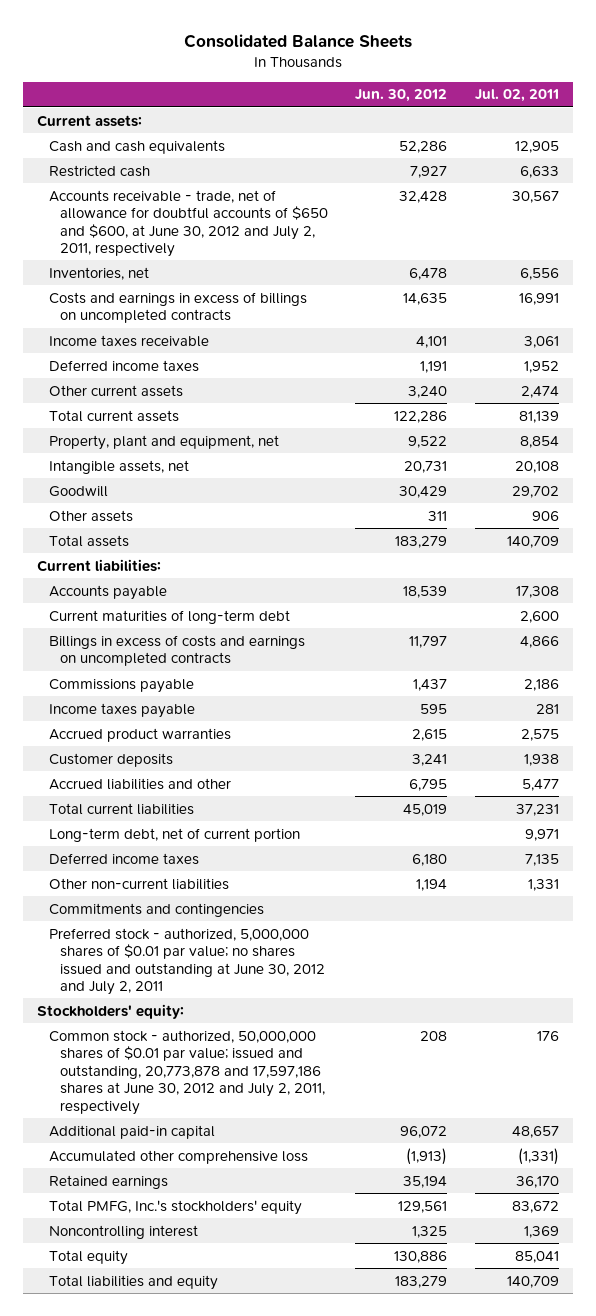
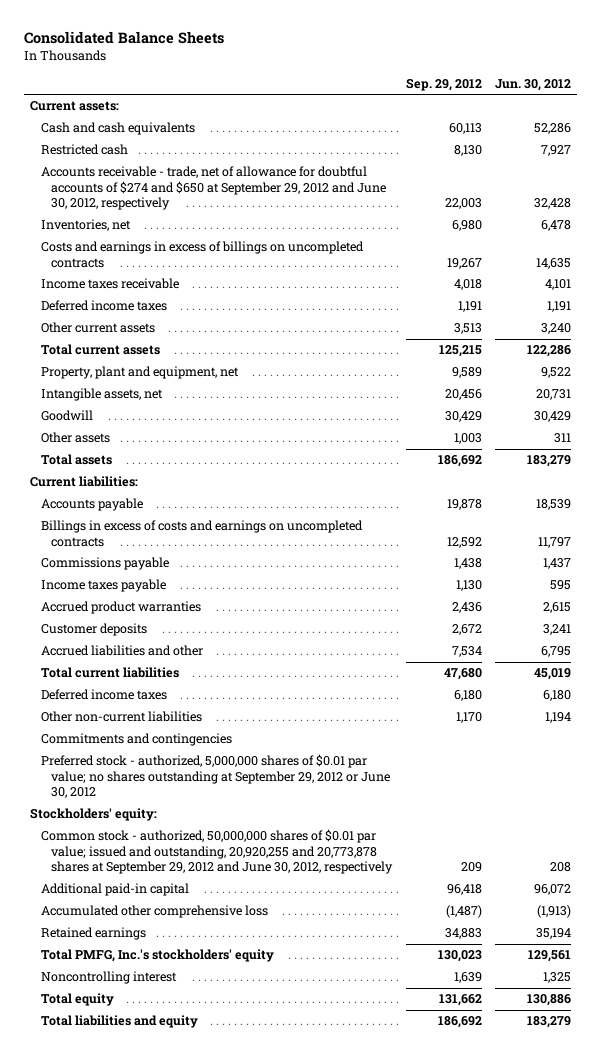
- | Jun. 30, 2012 | Jul. 02, 2011
+ | Sep. 29, 2012 | Jun. 30, 2012
- Accounts receivable - trade, net of allowance for doubtful accounts of $650 and $600, at June 30, 2012 and July 2, 2011, respectively | 32,428 | 30,567
+ Accounts receivable - trade, net of allowance for doubtful accounts of $274 and $650 at September 29, 2012 and June 30, 2012, respectively | 22,003 | 32,428
- Current maturities of long-term debt | | 2,600
- Long-term debt, net of current portion | | 9,971
- Preferred stock - authorized, 5,000,000 shares of $0.01 par value; no shares issued and outstanding at June 30, 2012 and July 2, 2011
+ Preferred stock - authorized, 5,000,000 shares of $0.01 par value; no shares outstanding at September 29, 2012 or June 30, 2012
- Common stock - authorized, 50,000,000 shares of $0.01 par value; issued and outstanding, 20,773,878 and 17,597,186 shares at June 30, 2012 and July 2, 2011, respectively | 208 | 176
+ Common stock - authorized, 50,000,000 shares of $0.01 par value; issued and outstanding, 20,920,255 and 20,773,878 shares at September 29, 2012 and June 30, 2012, respectively | 209 | 208

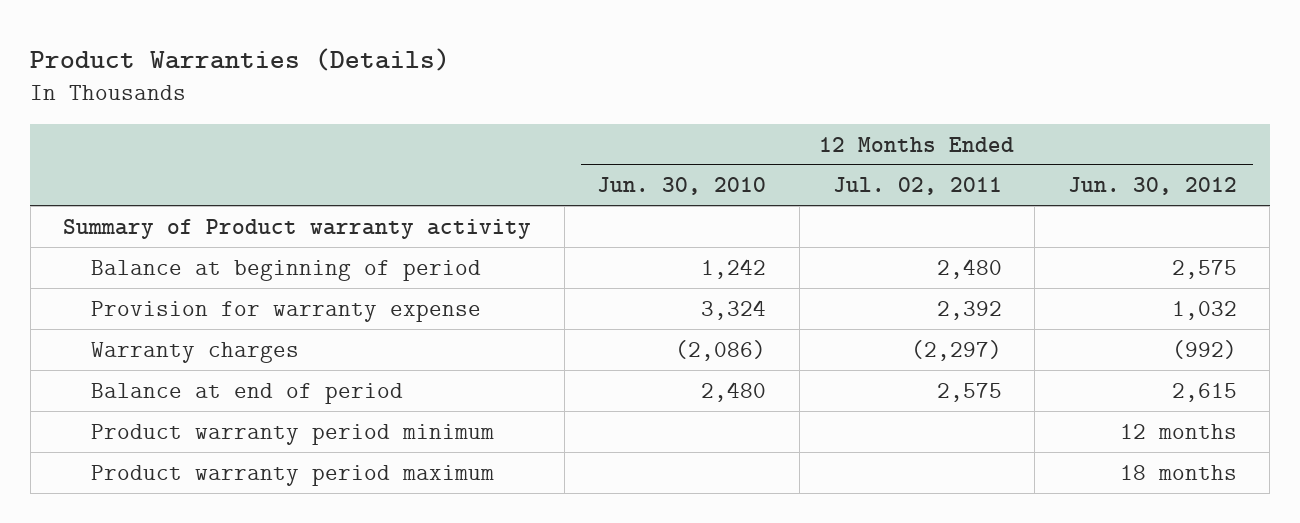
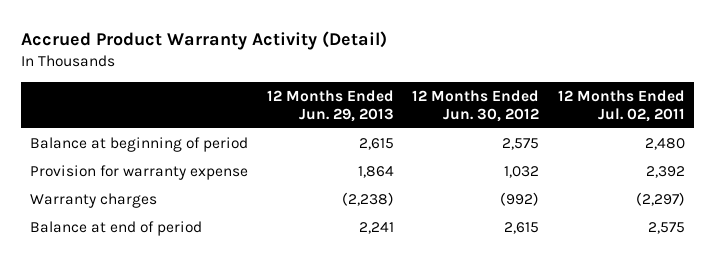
- Product Warranties (Details)
+ Accrued Product Warranty Activity (Detail)
- | 12 Months Ended Jun. 30, 2010 | 12 Months Ended Jul. 02, 2011 | 12 Months Ended Jun. 30, 2012
+ | 12 Months Ended Jun. 29, 2013 | 12 Months Ended Jun. 30, 2012 | 12 Months Ended Jul. 02, 2011
- Summary of Product warranty activity
- Product warranty period minimum | | | 12 months
- Product warranty period maximum | | | 18 months

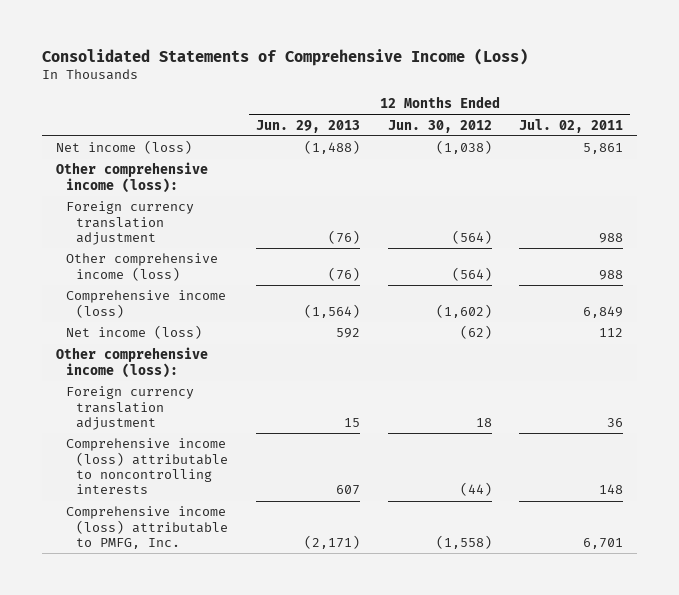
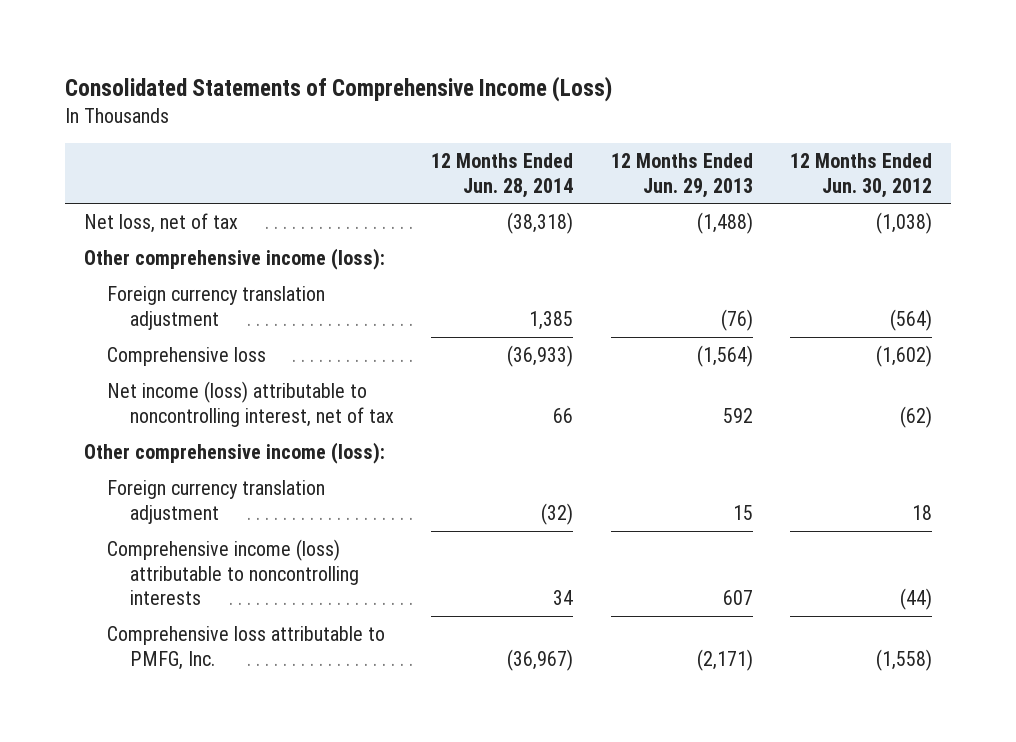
- | 12 Months Ended Jun. 29, 2013 | 12 Months Ended Jun. 30, 2012 | 12 Months Ended Jul. 02, 2011
+ | 12 Months Ended Jun. 28, 2014 | 12 Months Ended Jun. 29, 2013 | 12 Months Ended Jun. 30, 2012
- Net income (loss) | (1,488) | (1,038) | 5,861
+ Net loss, net of tax | (38,318) | (1,488) | (1,038)
- Other comprehensive income (loss) | (76) | (564) | 988
- Comprehensive income (loss) | (1,564) | (1,602) | 6,849
- Net income (loss) | 592 | (62) | 112
+ Comprehensive loss | (36,933) | (1,564) | (1,602)
+ Net income (loss) attributable to noncontrolling interest, net of tax | 66 | 592 | (62)
- Comprehensive income (loss) attributable to PMFG, Inc. | (2,171) | (1,558) | 6,701
+ Comprehensive loss attributable to PMFG, Inc. | (36,967) | (2,171) | (1,558)

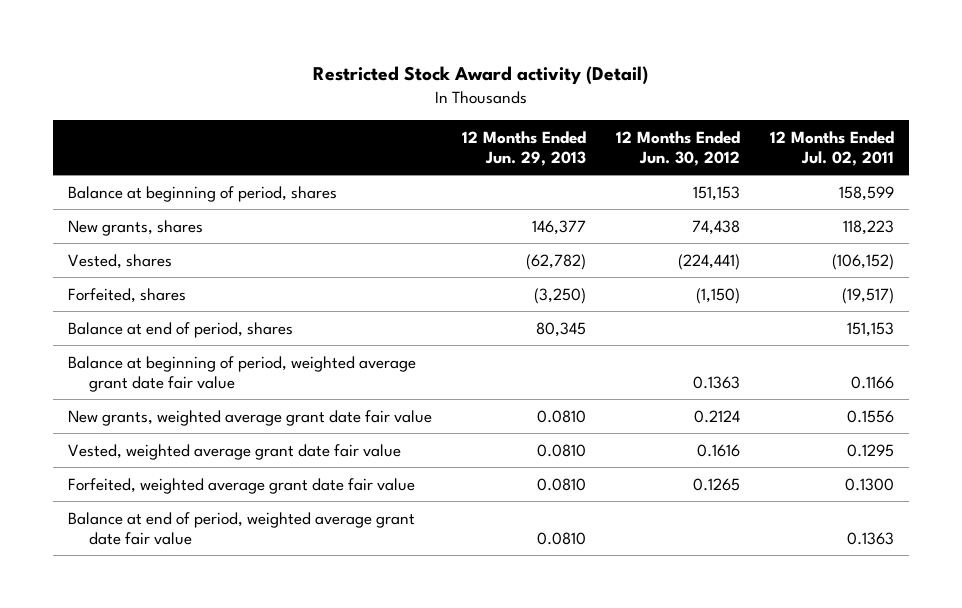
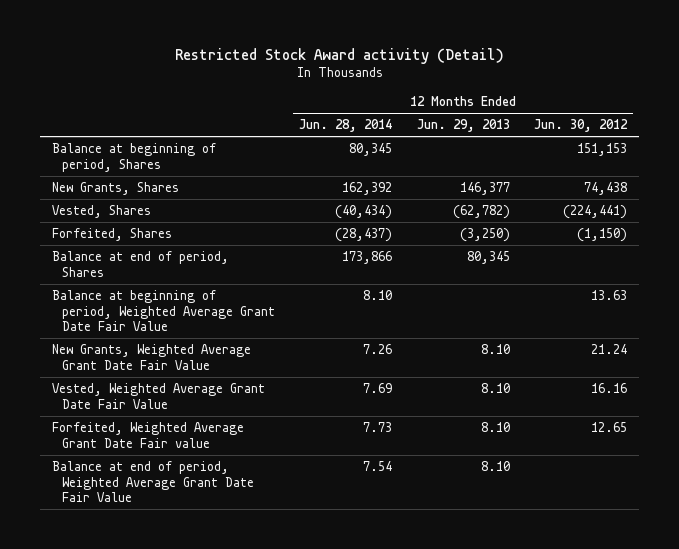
- | 12 Months Ended Jun. 29, 2013 | 12 Months Ended Jun. 30, 2012 | 12 Months Ended Jul. 02, 2011
+ | 12 Months Ended Jun. 28, 2014 | 12 Months Ended Jun. 29, 2013 | 12 Months Ended Jun. 30, 2012
- Balance at beginning of period, shares | | 151,153 | 158,599
- New grants, shares | 146,377 | 74,438 | 118,223
- Vested, shares | (62,782) | (224,441) | (106,152)
- Forfeited, shares | (3,250) | (1,150) | (19,517)
- Balance at end of period, shares | 80,345 | | 151,153
- Balance at beginning of period, weighted average grant date fair value | | 0.1363 | 0.1166
- New grants, weighted average grant date fair value | 0.0810 | 0.2124 | 0.1556
- Vested, weighted average grant date fair value | 0.0810 | 0.1616 | 0.1295
- Forfeited, weighted average grant date fair value | 0.0810 | 0.1265 | 0.1300
- Balance at end of period, weighted average grant date fair value | 0.0810 | | 0.1363
+ Balance at beginning of period, Shares | 80,345 | | 151,153
+ New Grants, Shares | 162,392 | 146,377 | 74,438
+ Vested, Shares | (40,434) | (62,782) | (224,441)
+ Forfeited, Shares | (28,437) | (3,250) | (1,150)
+ Balance at end of period, Shares | 173,866 | 80,345 |
+ Balance at beginning of period, Weighted Average Grant Date Fair Value | 8.10 | | 13.63
+ New Grants, Weighted Average Grant Date Fair Value | 7.26 | 8.10 | 21.24
+ Vested, Weighted Average Grant Date Fair Value | 7.69 | 8.10 | 16.16
+ Forfeited, Weighted Average Grant Date Fair value | 7.73 | 8.10 | 12.65
+ Balance at end of period, Weighted Average Grant Date Fair Value | 7.54 | 8.10 |

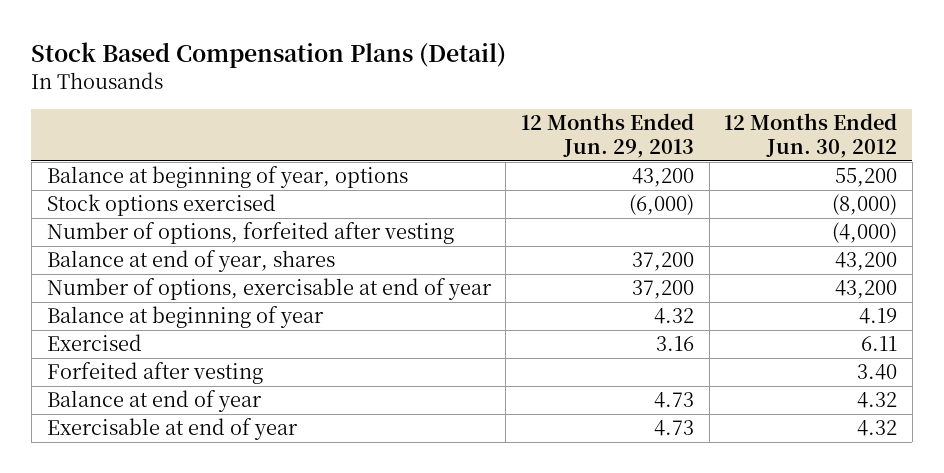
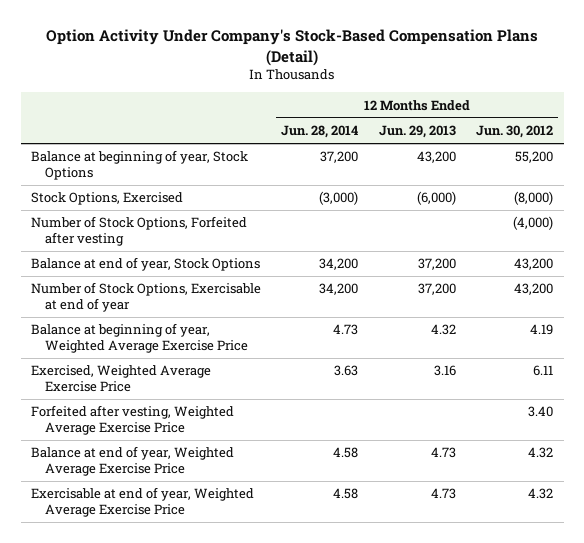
- Stock Based Compensation Plans (Detail)
+ Option Activity Under Company's Stock-Based Compensation Plans (Detail)
- | 12 Months Ended Jun. 29, 2013 | 12 Months Ended Jun. 30, 2012
+ | 12 Months Ended Jun. 28, 2014 | 12 Months Ended Jun. 29, 2013 | 12 Months Ended Jun. 30, 2012
- Balance at beginning of year, options | 43,200 | 55,200
- Stock options exercised | (6,000) | (8,000)
- Number of options, forfeited after vesting | | (4,000)
- Balance at end of year, shares | 37,200 | 43,200
- Number of options, exercisable at end of year | 37,200 | 43,200
- Balance at beginning of year | 4.32 | 4.19
- Exercised | 3.16 | 6.11
- Forfeited after vesting | | 3.40
- Balance at end of year | 4.73 | 4.32
- Exercisable at end of year | 4.73 | 4.32
+ Balance at beginning of year, Stock Options | 37,200 | 43,200 | 55,200
+ Stock Options, Exercised | (3,000) | (6,000) | (8,000)
+ Number of Stock Options, Forfeited after vesting | | | (4,000)
+ Balance at end of year, Stock Options | 34,200 | 37,200 | 43,200
+ Number of Stock Options, Exercisable at end of year | 34,200 | 37,200 | 43,200
+ Balance at beginning of year, Weighted Average Exercise Price | 4.73 | 4.32 | 4.19
+ Exercised, Weighted Average Exercise Price | 3.63 | 3.16 | 6.11
+ Forfeited after vesting, Weighted Average Exercise Price | | | 3.40
+ Balance at end of year, Weighted Average Exercise Price | 4.58 | 4.73 | 4.32
+ Exercisable at end of year, Weighted Average Exercise Price | 4.58 | 4.73 | 4.32

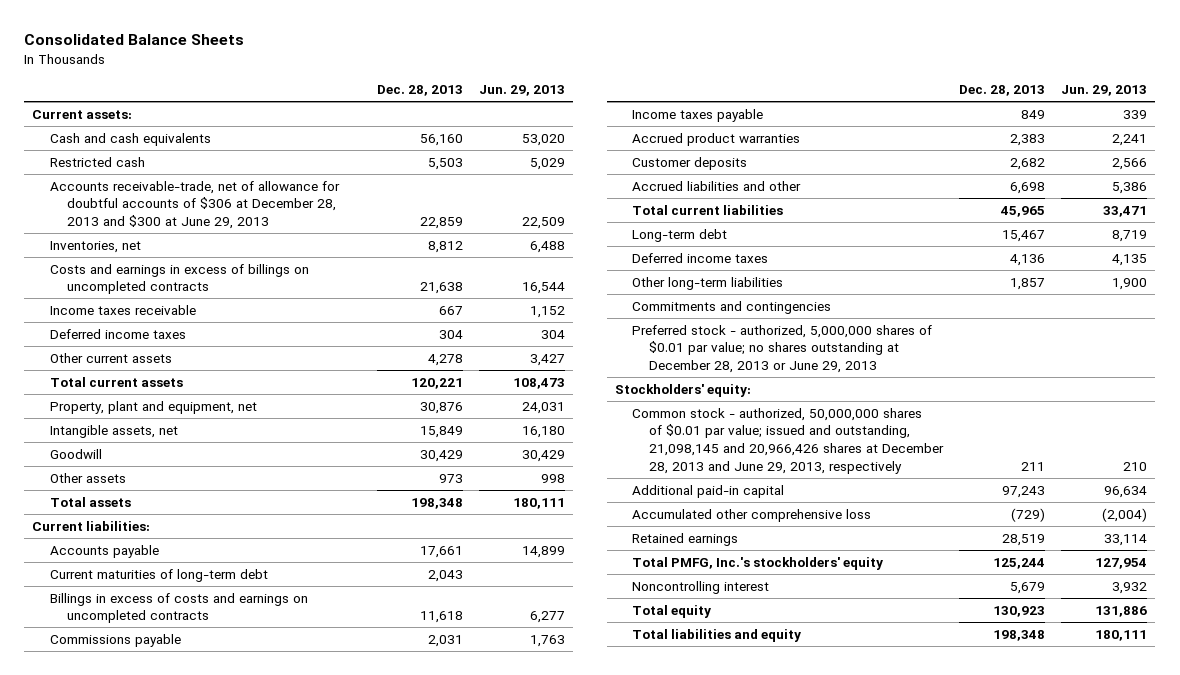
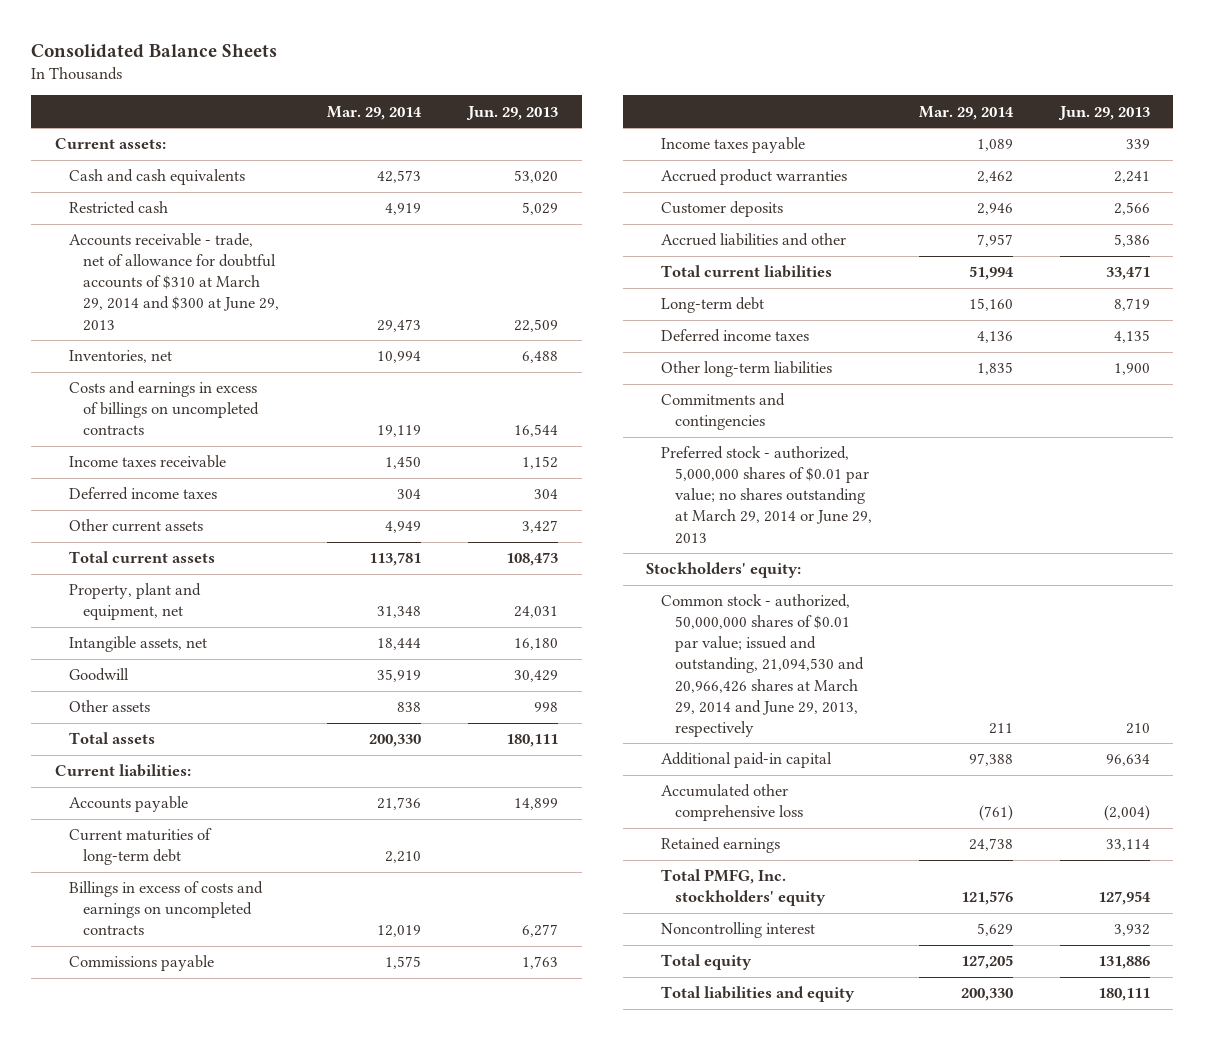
- | Dec. 28, 2013 | Jun. 29, 2013
+ | Mar. 29, 2014 | Jun. 29, 2013
- Accounts receivable-trade, net of allowance for doubtful accounts of $306 at December 28, 2013 and $300 at June 29, 2013 | 22,859 | 22,509
+ Accounts receivable - trade, net of allowance for doubtful accounts of $310 at March 29, 2014 and $300 at June 29, 2013 | 29,473 | 22,509
- Preferred stock - authorized, 5,000,000 shares of $0.01 par value; no shares outstanding at December 28, 2013 or June 29, 2013
+ Preferred stock - authorized, 5,000,000 shares of $0.01 par value; no shares outstanding at March 29, 2014 or June 29, 2013
- Common stock - authorized, 50,000,000 shares of $0.01 par value; issued and outstanding, 21,098,145 and 20,966,426 shares at December 28, 2013 and June 29, 2013, respectively | 211 | 210
+ Common stock - authorized, 50,000,000 shares of $0.01 par value; issued and outstanding, 21,094,530 and 20,966,426 shares at March 29, 2014 and June 29, 2013, respectively | 211 | 210
- Total PMFG, Inc.'s stockholders' equity | 125,244 | 127,954
+ Total PMFG, Inc. stockholders' equity | 121,576 | 127,954

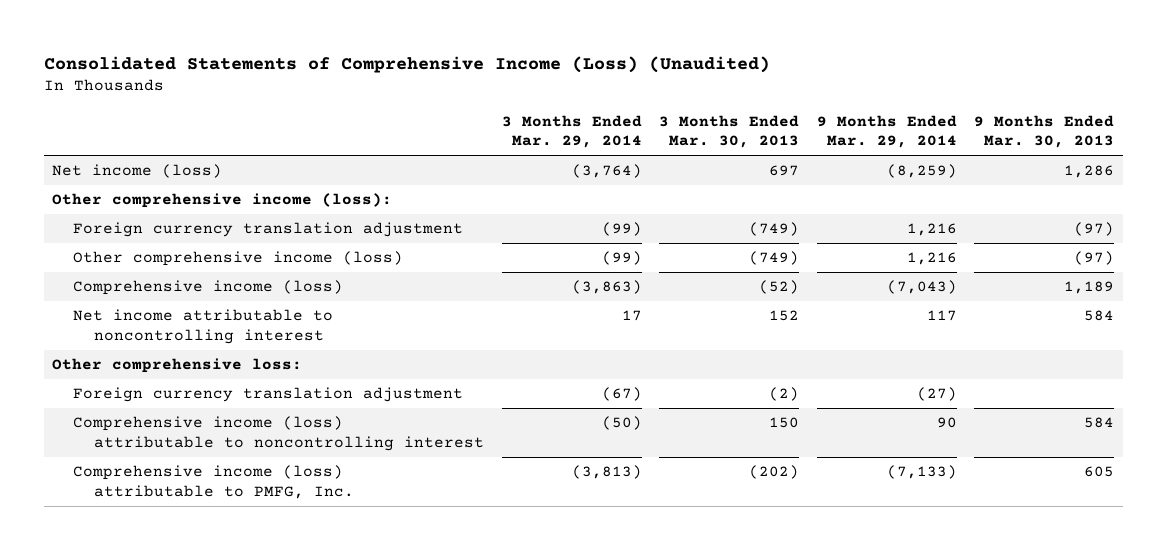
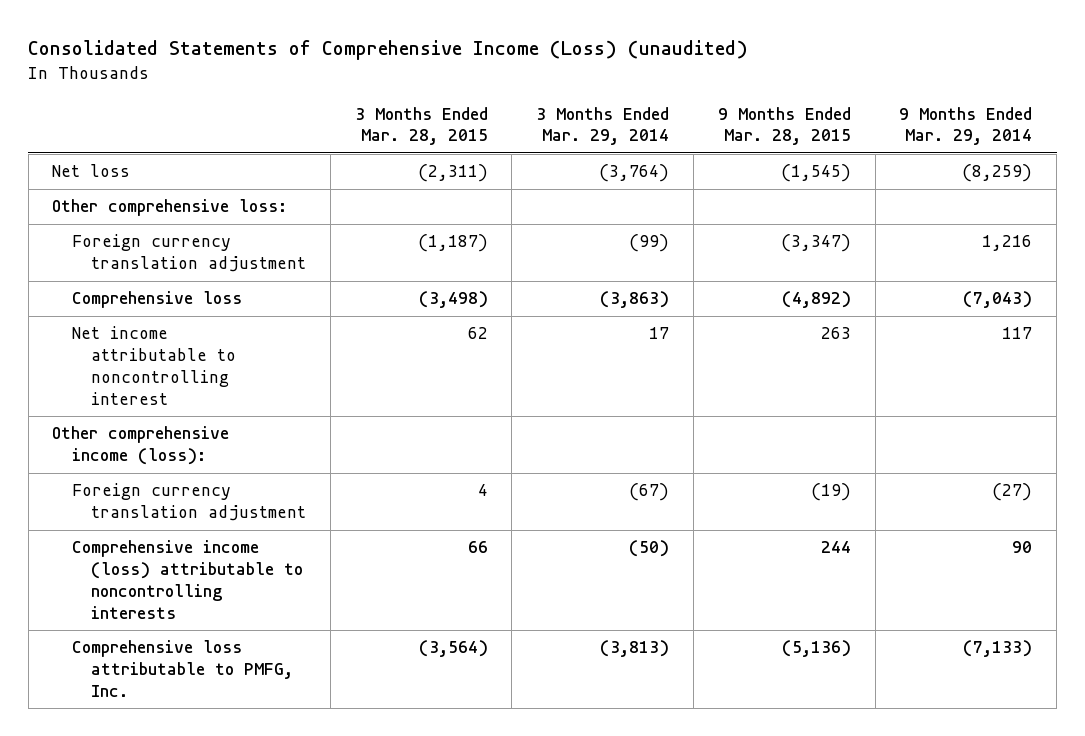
- Consolidated Statements of Comprehensive Income (Loss) (Unaudited)
+ Consolidated Statements of Comprehensive Income (Loss) (unaudited)
- | 3 Months Ended Mar. 29, 2014 | 3 Months Ended Mar. 30, 2013 | 9 Months Ended Mar. 29, 2014 | 9 Months Ended Mar. 30, 2013
+ | 3 Months Ended Mar. 28, 2015 | 3 Months Ended Mar. 29, 2014 | 9 Months Ended Mar. 28, 2015 | 9 Months Ended Mar. 29, 2014
- Net income (loss) | (3,764) | 697 | (8,259) | 1,286
+ Net loss | (2,311) | (3,764) | (1,545) | (8,259)
moved up: Other comprehensive loss:
- Other comprehensive income (loss) | (99) | (749) | 1,216 | (97)
- Comprehensive income (loss) | (3,863) | (52) | (7,043) | 1,189
+ Comprehensive loss | (3,498) | (3,863) | (4,892) | (7,043)
moved down: Other comprehensive income (loss):
- Comprehensive income (loss) attributable to noncontrolling interest | (50) | 150 | 90 | 584
- Comprehensive income (loss) attributable to PMFG, Inc. | (3,813) | (202) | (7,133) | 605
+ Comprehensive income (loss) attributable to noncontrolling interests | 66 | (50) | 244 | 90
+ Comprehensive loss attributable to PMFG, Inc. | (3,564) | (3,813) | (5,136) | (7,133)

